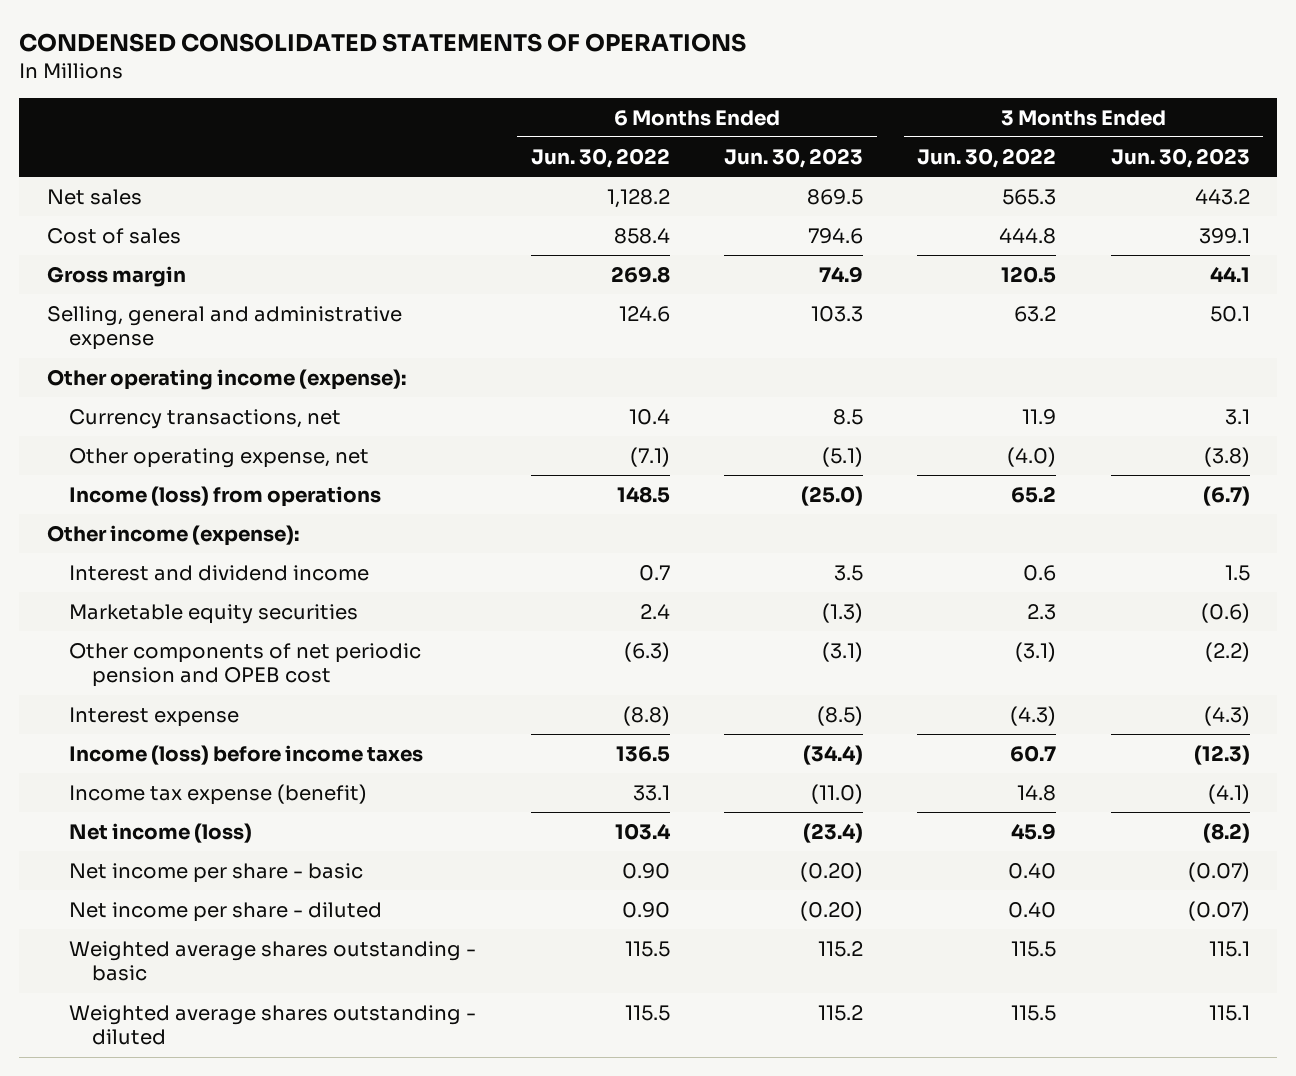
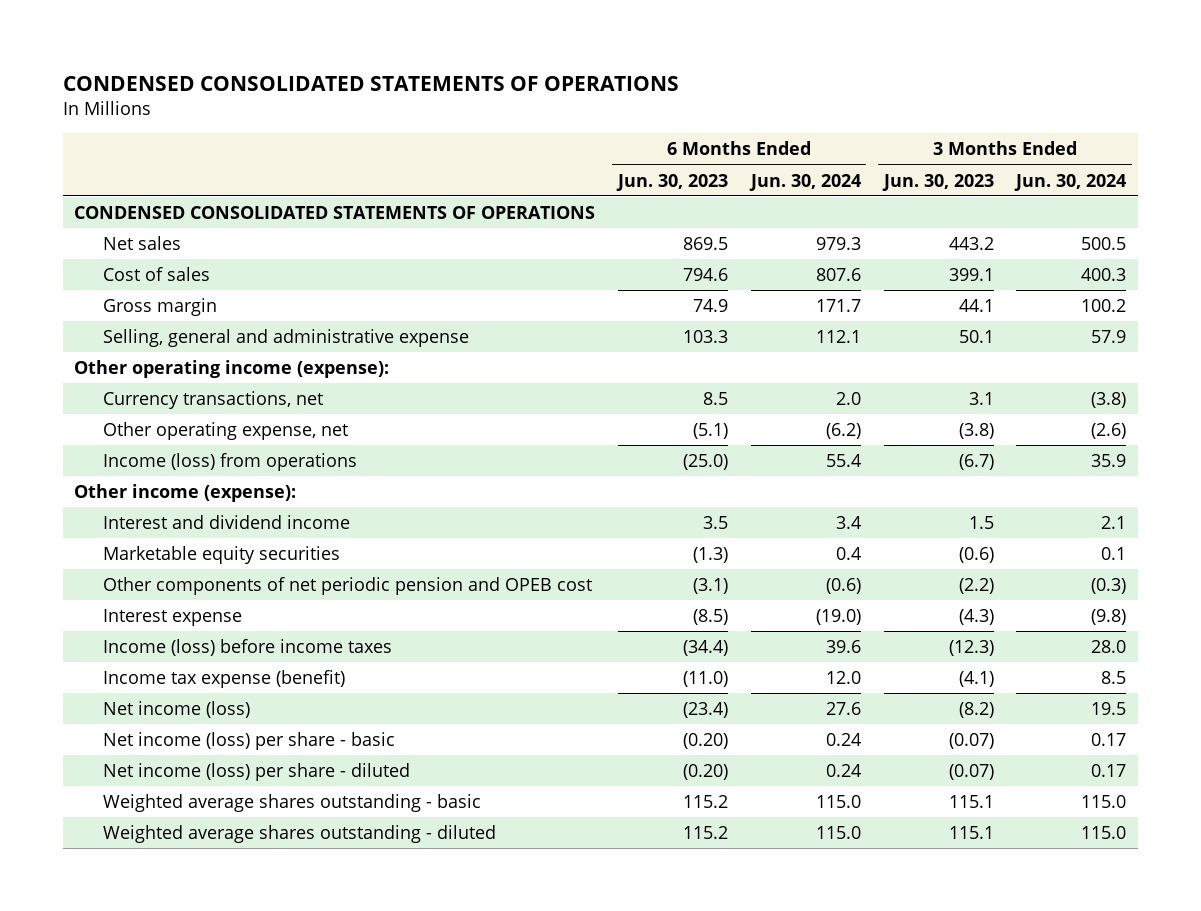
- | 6 Months Ended Jun. 30, 2022 | 6 Months Ended Jun. 30, 2023 | 3 Months Ended Jun. 30, 2022 | 3 Months Ended Jun. 30, 2023
+ | 6 Months Ended Jun. 30, 2023 | 6 Months Ended Jun. 30, 2024 | 3 Months Ended Jun. 30, 2023 | 3 Months Ended Jun. 30, 2024
+ CONDENSED CONSOLIDATED STATEMENTS OF OPERATIONS
- Net income per share - basic | 0.90 | (0.20) | 0.40 | (0.07)
- Net income per share - diluted | 0.90 | (0.20) | 0.40 | (0.07)
+ Net income (loss) per share - basic | (0.20) | 0.24 | (0.07) | 0.17
+ Net income (loss) per share - diluted | (0.20) | 0.24 | (0.07) | 0.17

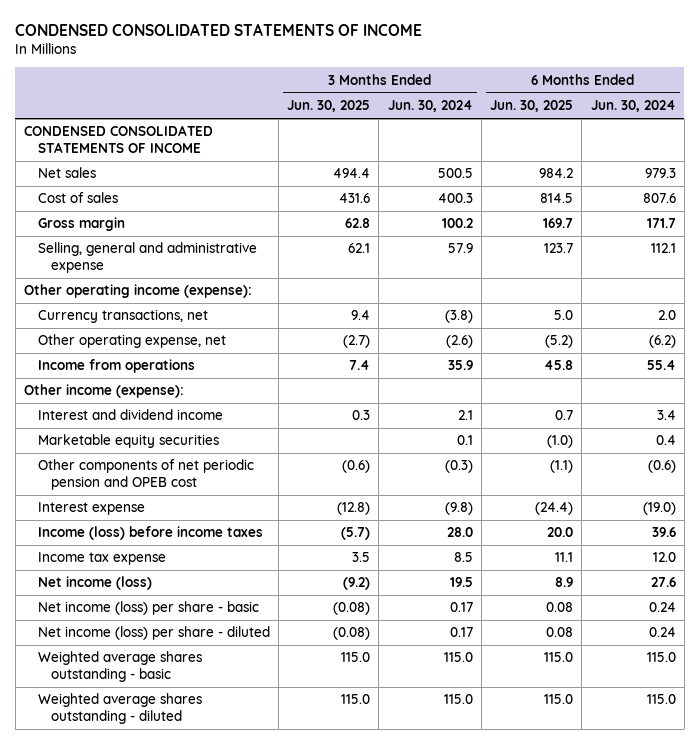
- CONDENSED CONSOLIDATED STATEMENTS OF OPERATIONS
+ CONDENSED CONSOLIDATED STATEMENTS OF INCOME
- | 6 Months Ended Jun. 30, 2023 | 6 Months Ended Jun. 30, 2024 | 3 Months Ended Jun. 30, 2023 | 3 Months Ended Jun. 30, 2024
+ | 3 Months Ended Jun. 30, 2025 | 3 Months Ended Jun. 30, 2024 | 6 Months Ended Jun. 30, 2025 | 6 Months Ended Jun. 30, 2024
- CONDENSED CONSOLIDATED STATEMENTS OF OPERATIONS
+ CONDENSED CONSOLIDATED STATEMENTS OF INCOME
- Income (loss) from operations | (25.0) | 55.4 | (6.7) | 35.9
+ Income from operations | 7.4 | 35.9 | 45.8 | 55.4
- Income tax expense (benefit) | (11.0) | 12.0 | (4.1) | 8.5
+ Income tax expense | 3.5 | 8.5 | 11.1 | 12.0

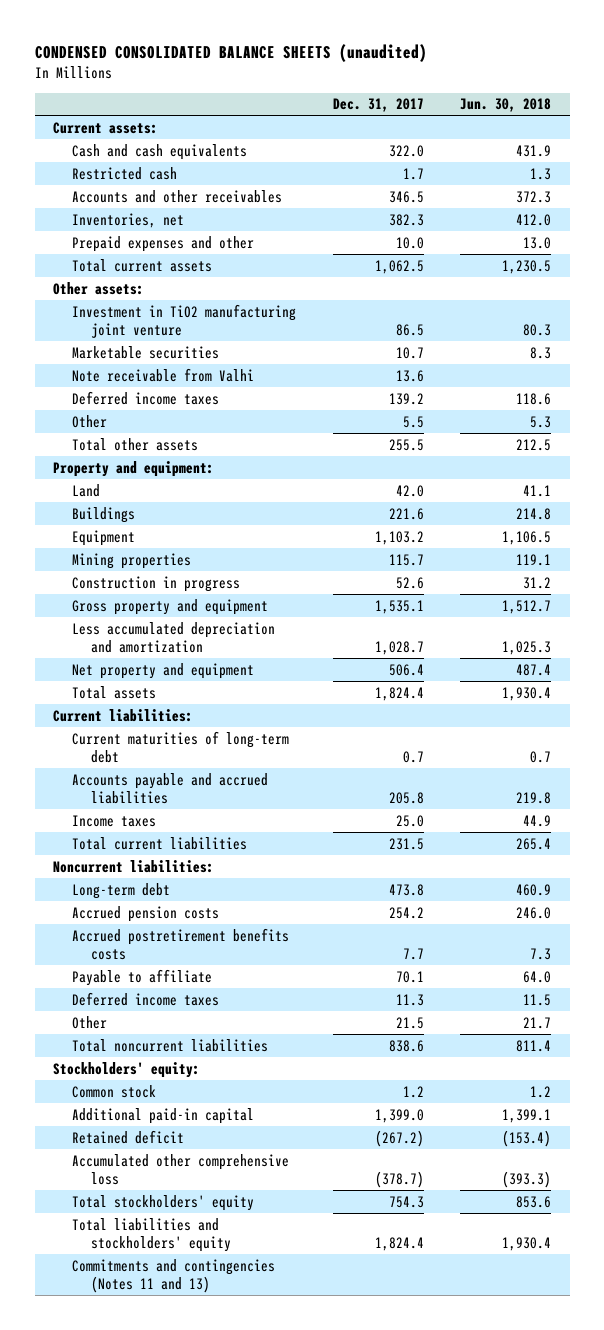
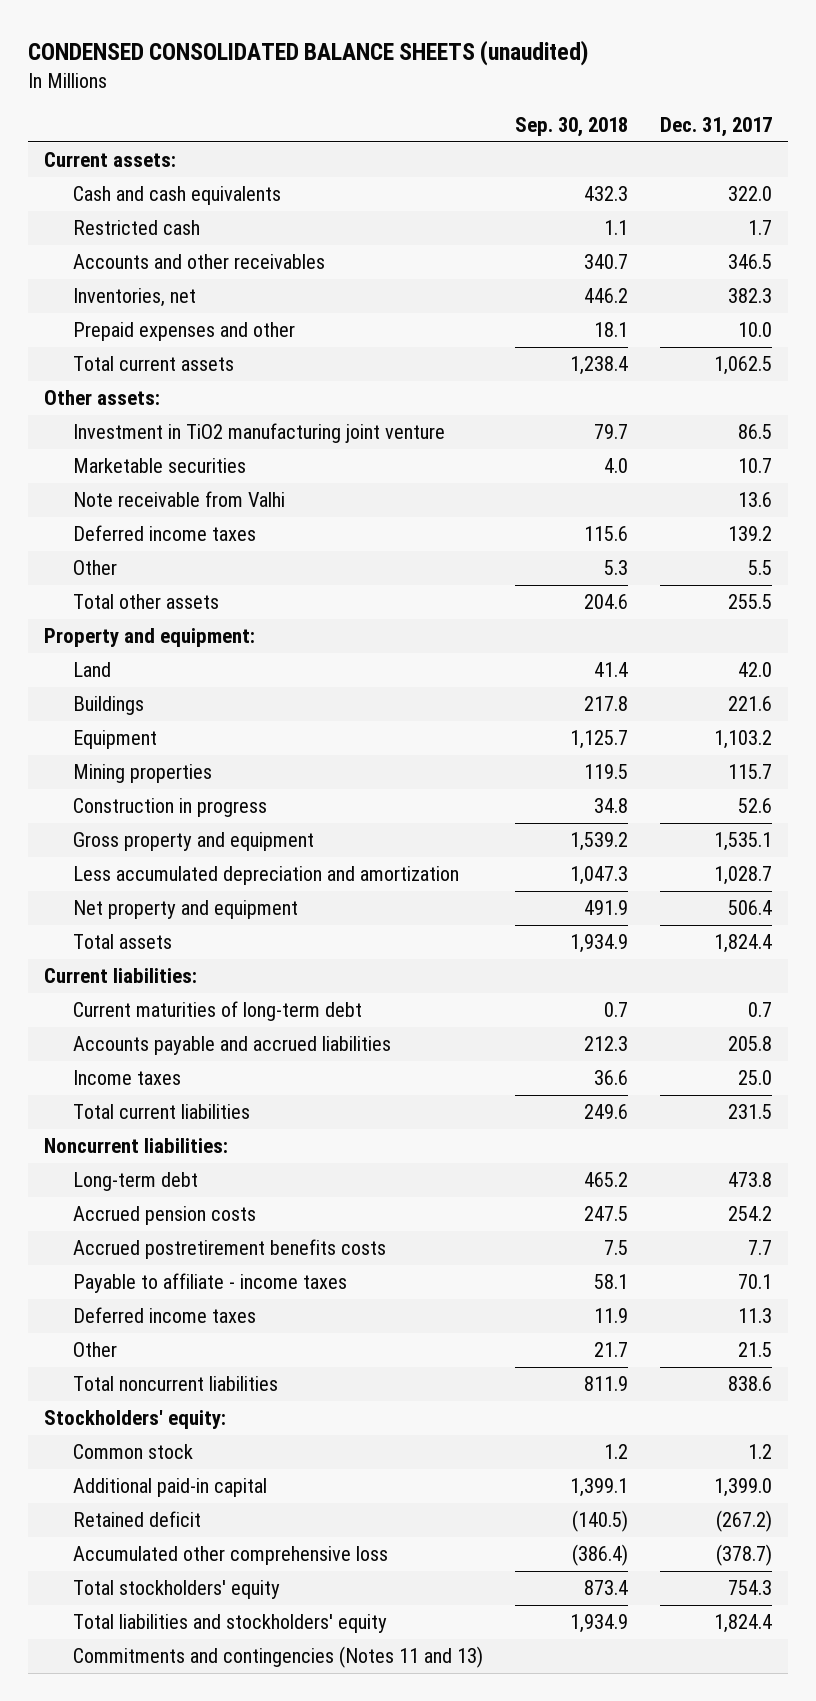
- | Dec. 31, 2017 | Jun. 30, 2018
+ | Sep. 30, 2018 | Dec. 31, 2017
- Payable to affiliate | 70.1 | 64.0
+ Payable to affiliate - income taxes | 58.1 | 70.1

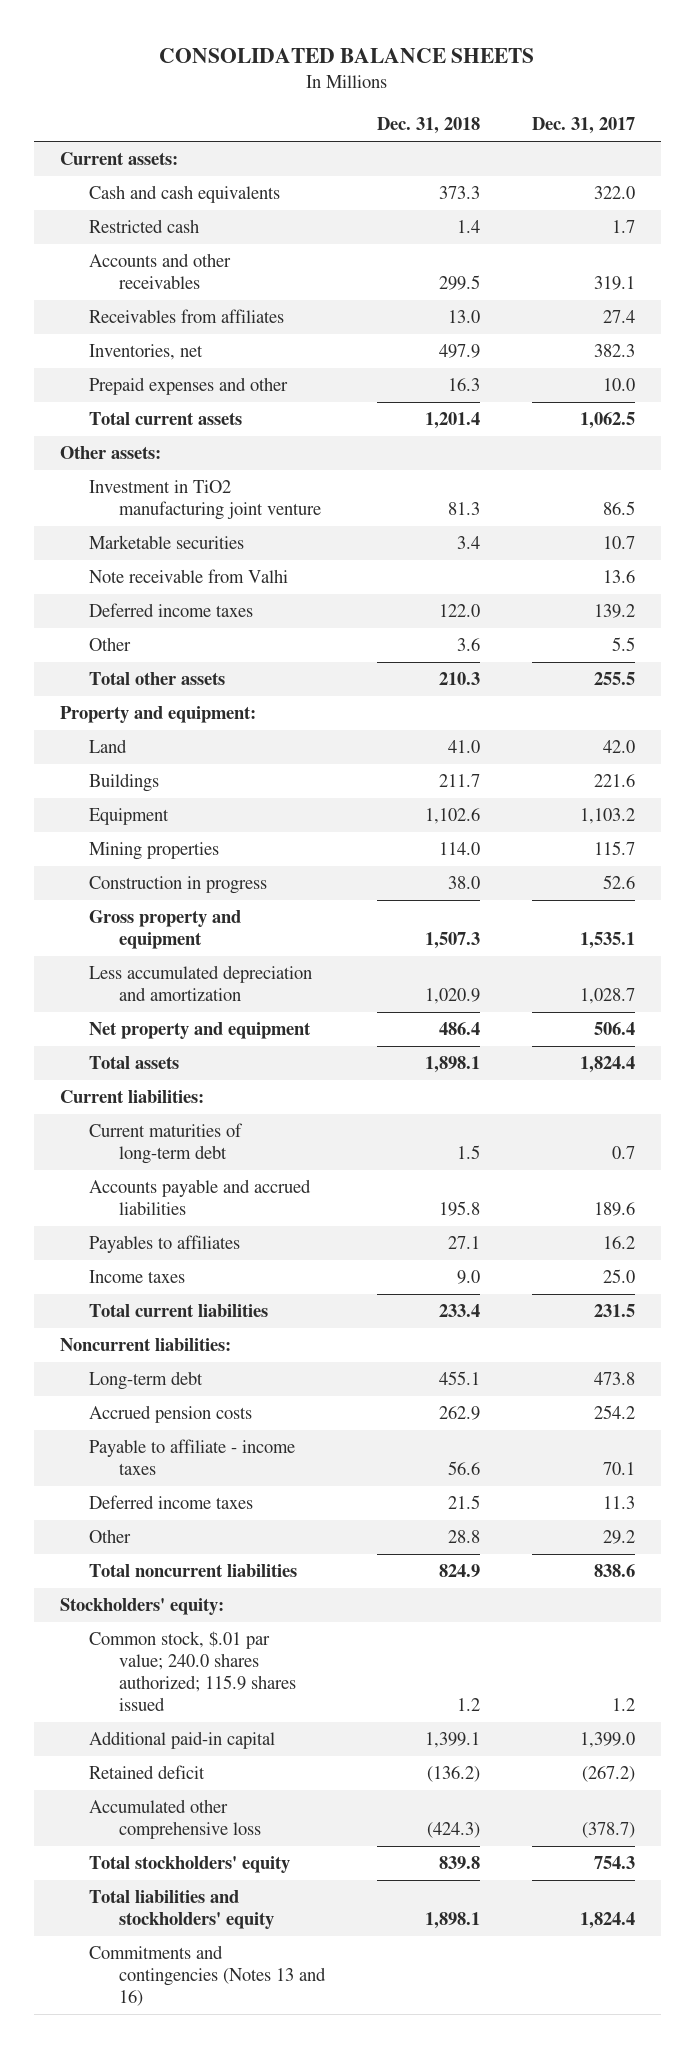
- CONDENSED CONSOLIDATED BALANCE SHEETS (unaudited)
+ CONSOLIDATED BALANCE SHEETS
- | Sep. 30, 2018 | Dec. 31, 2017
+ | Dec. 31, 2018 | Dec. 31, 2017
- Accounts and other receivables | 340.7 | 346.5
+ Accounts and other receivables | 299.5 | 319.1
+ Receivables from affiliates | 13.0 | 27.4
- Accounts payable and accrued liabilities | 212.3 | 205.8
+ Accounts payable and accrued liabilities | 195.8 | 189.6
+ Payables to affiliates | 27.1 | 16.2
- Accrued postretirement benefits costs | 7.5 | 7.7
- Other | 21.7 | 21.5
+ Other | 28.8 | 29.2
- Common stock | 1.2 | 1.2
+ Common stock, $.01 par value; 240.0 shares authorized; 115.9 shares issued | 1.2 | 1.2
- Commitments and contingencies (Notes 11 and 13)
+ Commitments and contingencies (Notes 13 and 16)

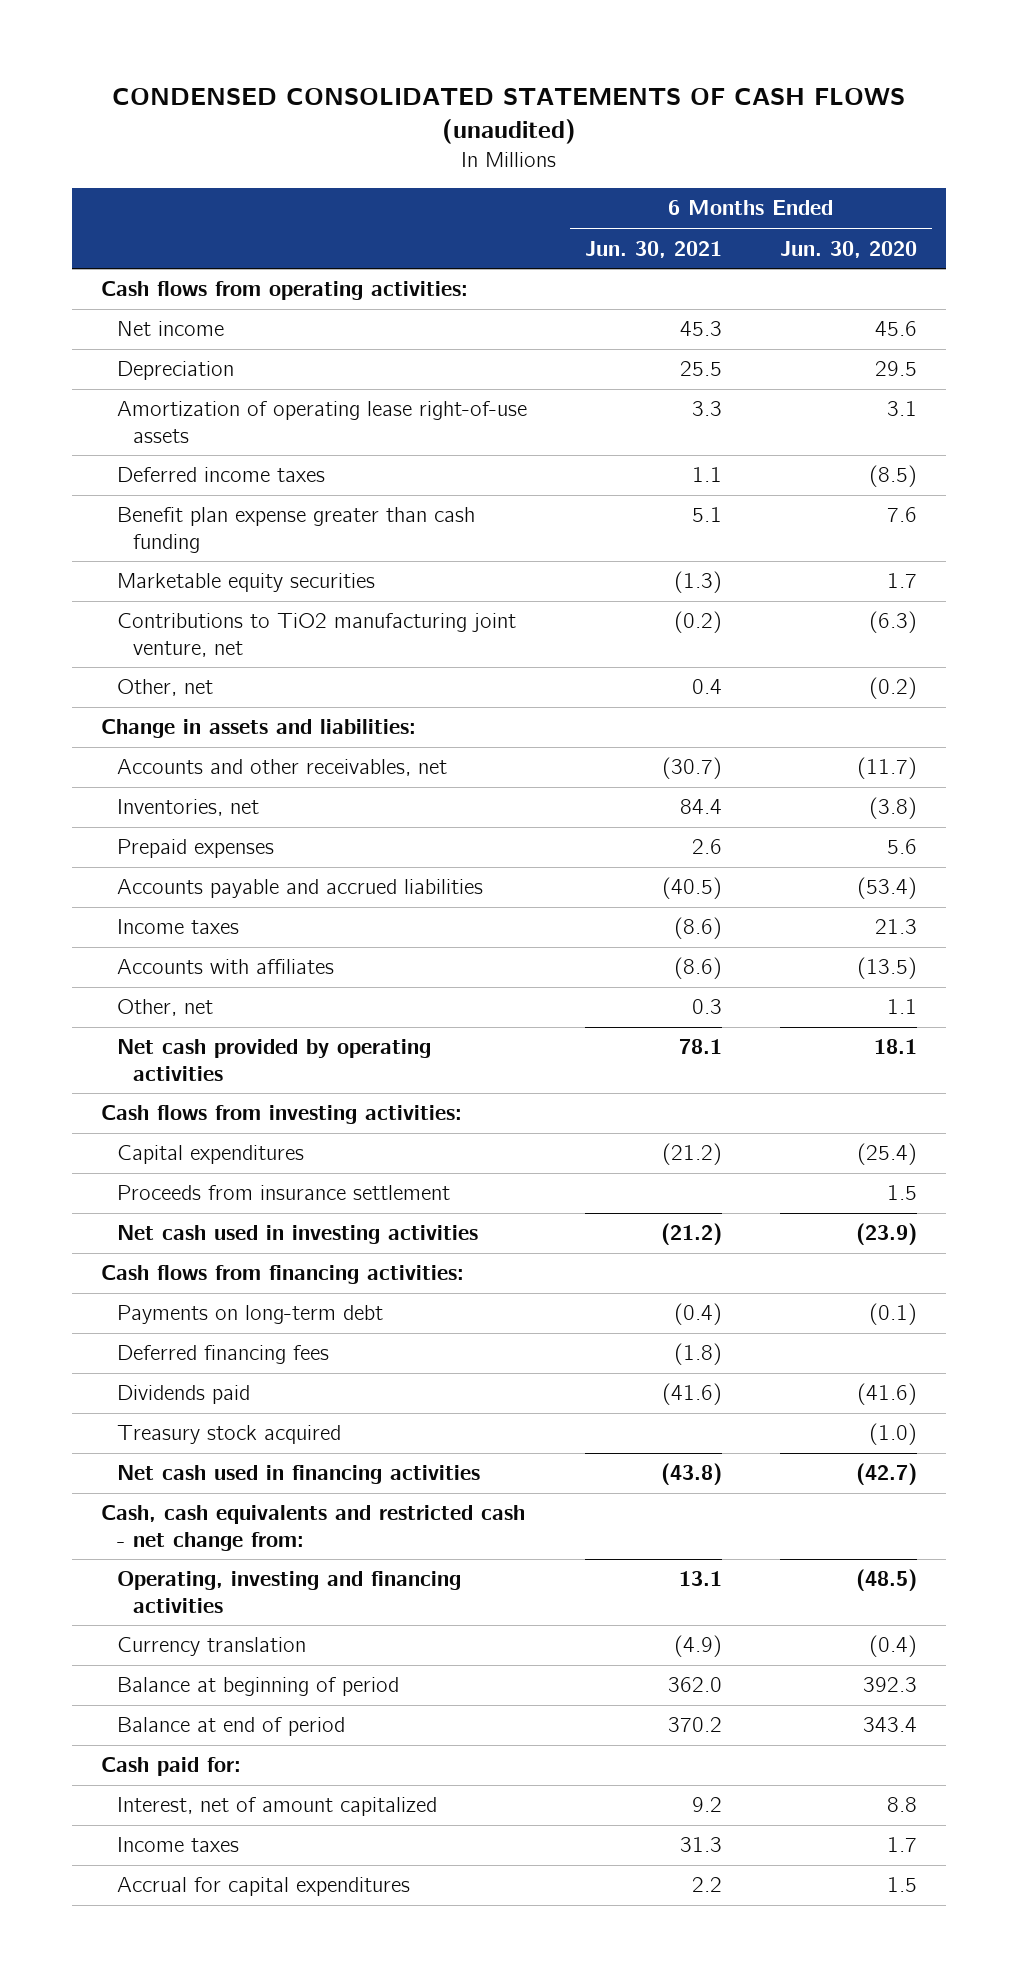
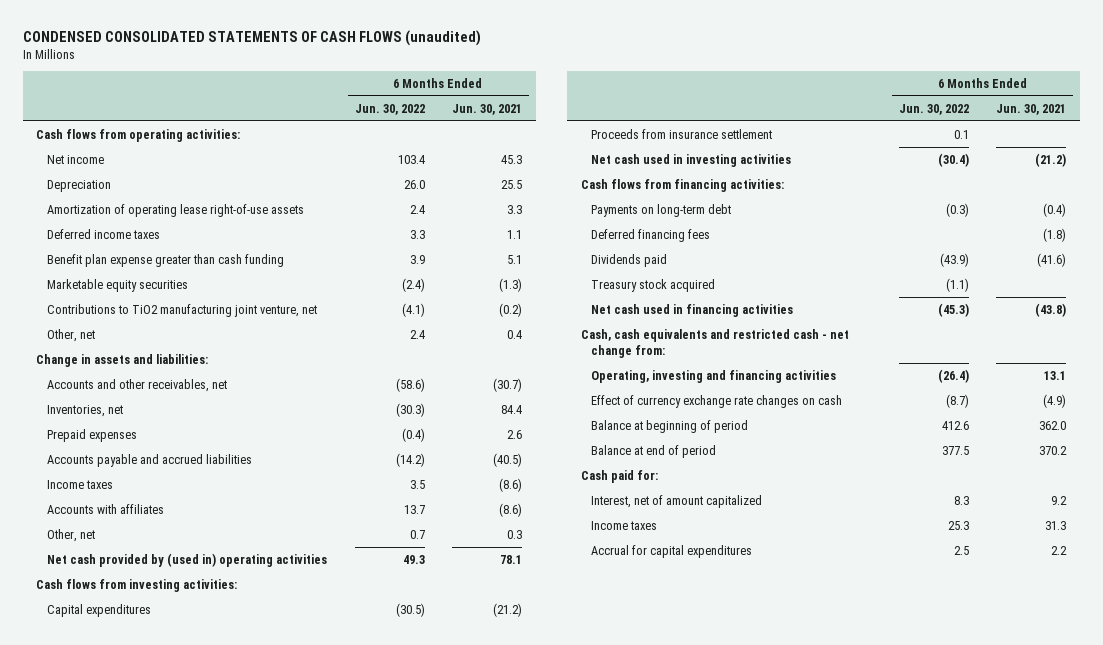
- | 6 Months Ended Jun. 30, 2021 | 6 Months Ended Jun. 30, 2020
+ | 6 Months Ended Jun. 30, 2022 | 6 Months Ended Jun. 30, 2021
- Net cash provided by operating activities | 78.1 | 18.1
+ Net cash provided by (used in) operating activities | 49.3 | 78.1
- Currency translation | (4.9) | (0.4)
+ Effect of currency exchange rate changes on cash | (8.7) | (4.9)

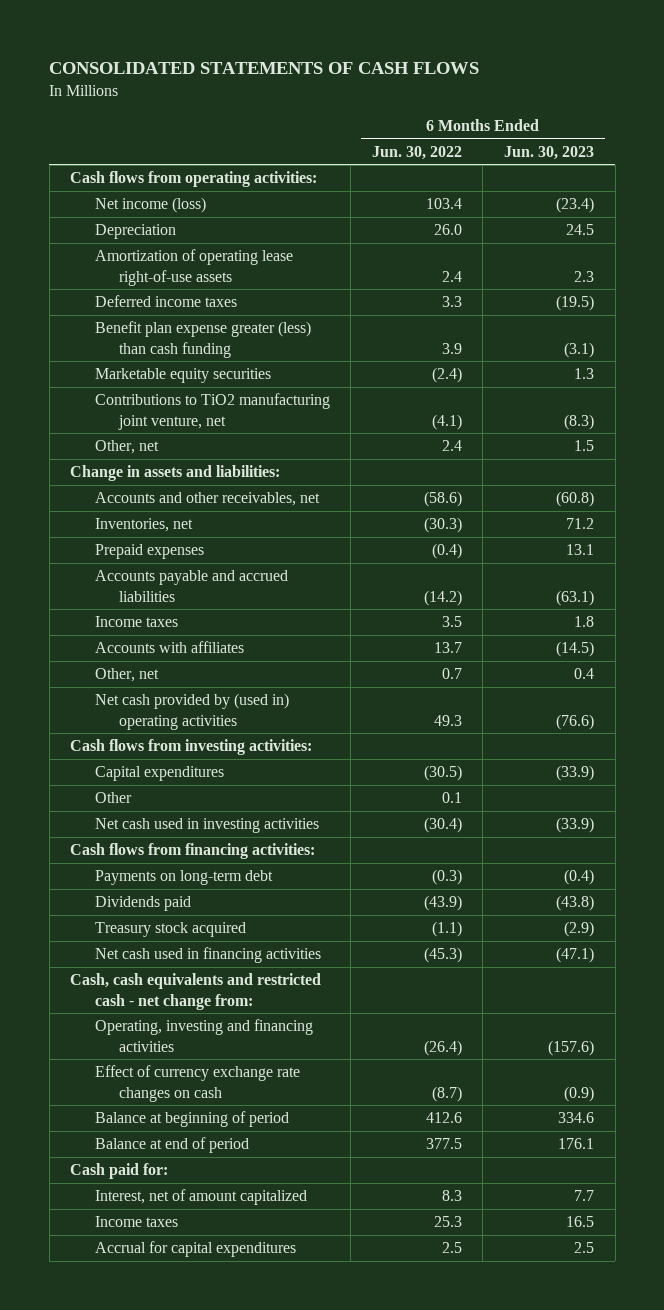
- CONDENSED CONSOLIDATED STATEMENTS OF CASH FLOWS (unaudited)
+ CONSOLIDATED STATEMENTS OF CASH FLOWS
- | 6 Months Ended Jun. 30, 2022 | 6 Months Ended Jun. 30, 2021
+ | 6 Months Ended Jun. 30, 2022 | 6 Months Ended Jun. 30, 2023
- Net income | 103.4 | 45.3
+ Net income (loss) | 103.4 | (23.4)
- Benefit plan expense greater than cash funding | 3.9 | 5.1
+ Benefit plan expense greater (less) than cash funding | 3.9 | (3.1)
- Proceeds from insurance settlement | 0.1 |
+ Other | 0.1 |
- Deferred financing fees | | (1.8)

